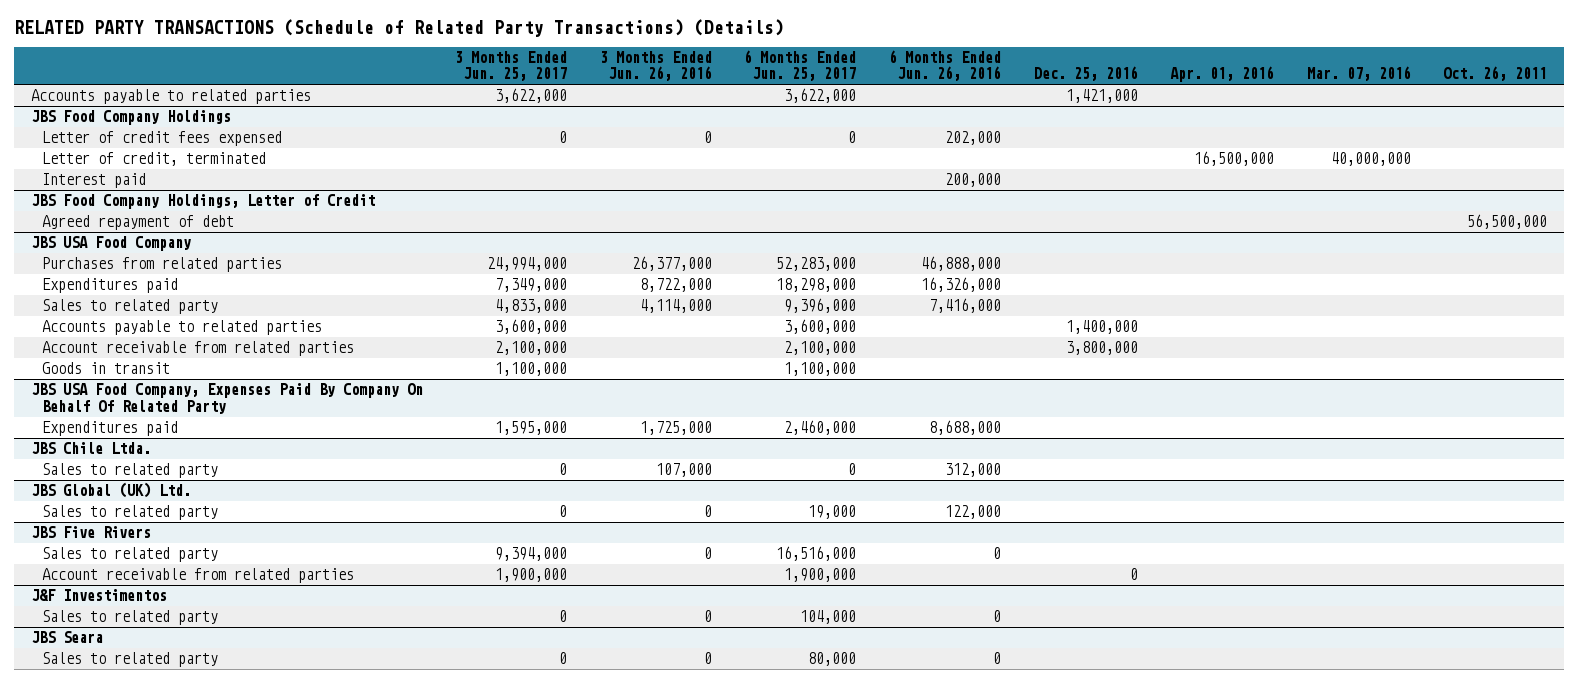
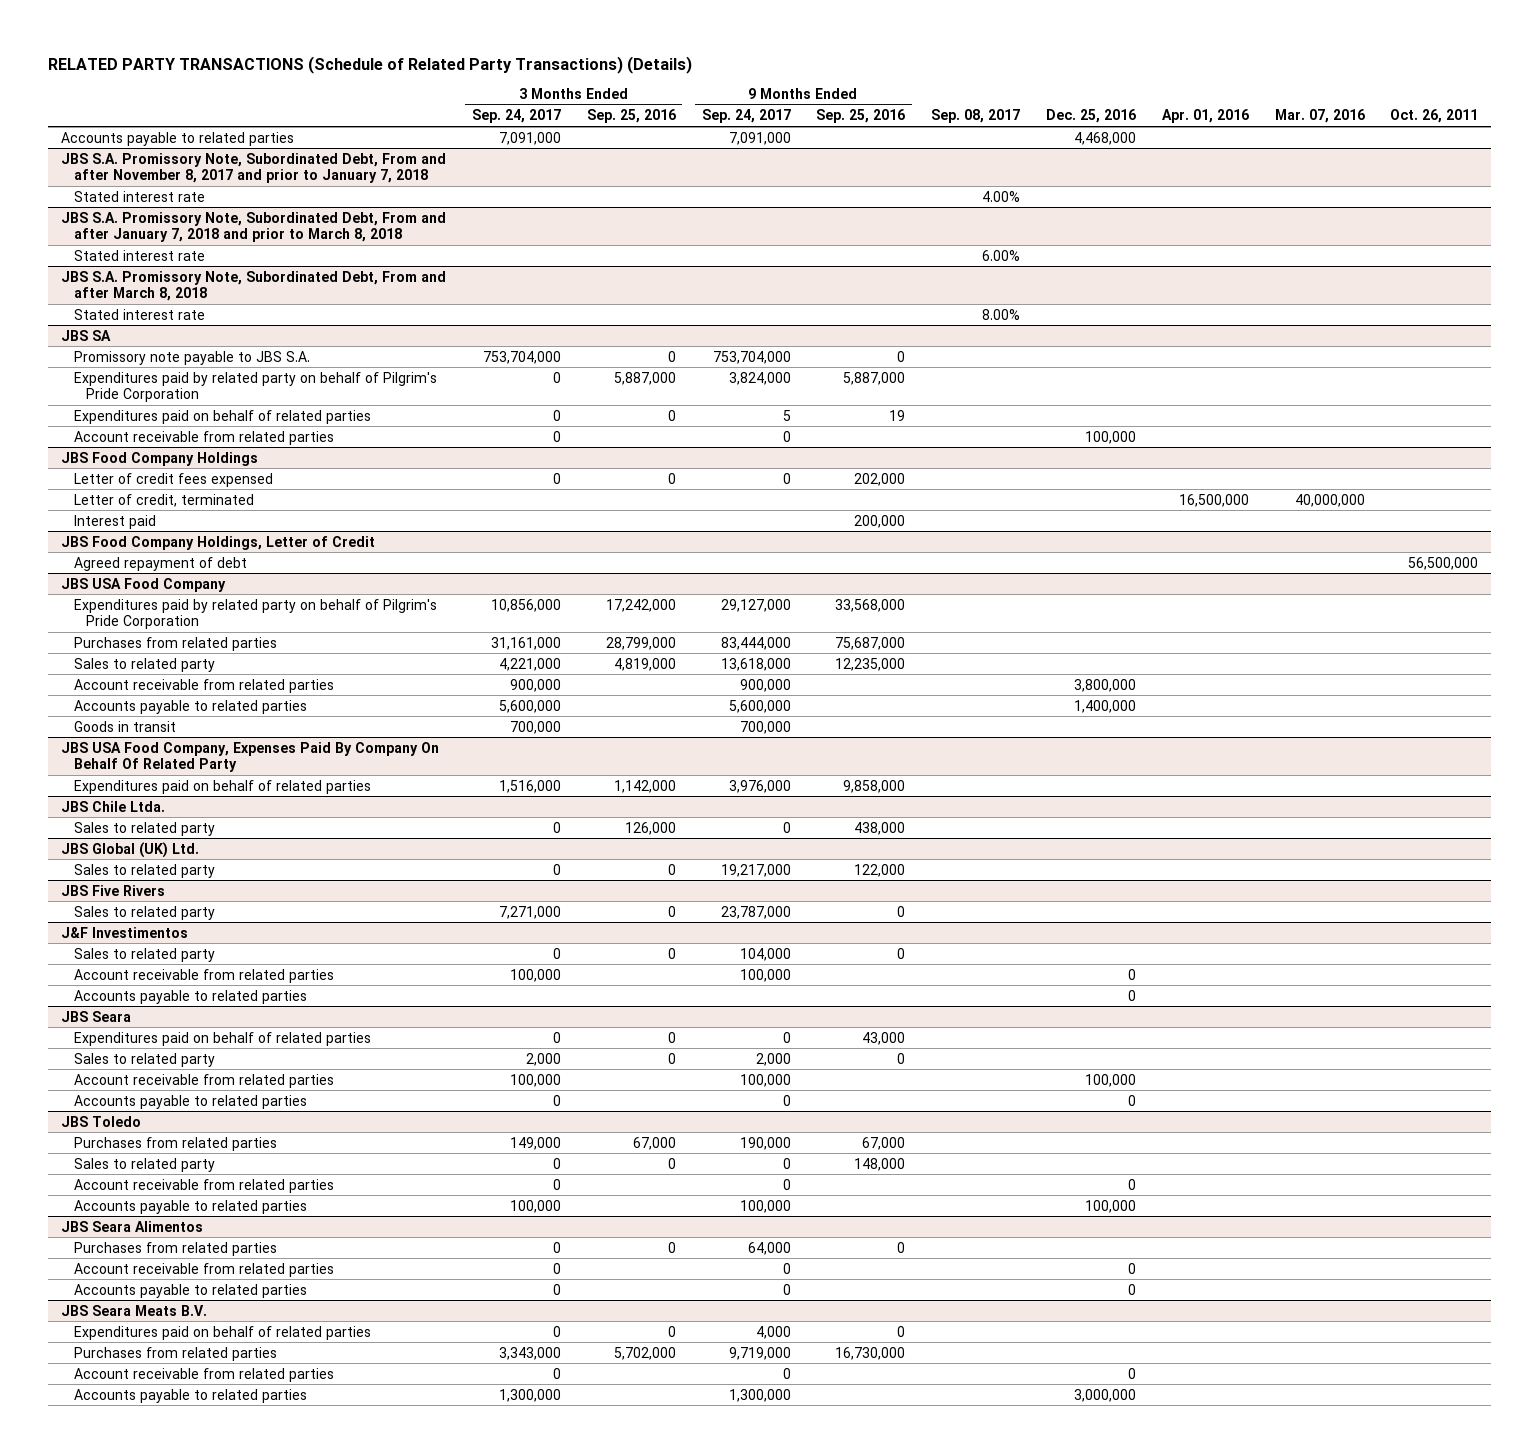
- | 3 Months Ended Jun. 25, 2017 | 3 Months Ended Jun. 26, 2016 | 6 Months Ended Jun. 25, 2017 | 6 Months Ended Jun. 26, 2016 | Dec. 25, 2016 | Apr. 01, 2016 | Mar. 07, 2016 | Oct. 26, 2011
+ | 3 Months Ended Sep. 24, 2017 | 3 Months Ended Sep. 25, 2016 | 9 Months Ended Sep. 24, 2017 | 9 Months Ended Sep. 25, 2016 | Sep. 08, 2017 | Dec. 25, 2016 | Apr. 01, 2016 | Mar. 07, 2016 | Oct. 26, 2011
- Accounts payable to related parties | 3,622,000 | | 3,622,000 | | 1,421,000 | | |
+ Accounts payable to related parties | 7,091,000 | | 7,091,000 | | | 4,468,000 | | |
+ JBS S.A. Promissory Note, Subordinated Debt, From and after November 8, 2017 and prior to January 7, 2018
+ Stated interest rate | | | | | 4.00% | | | |
+ JBS S.A. Promissory Note, Subordinated Debt, From and after January 7, 2018 and prior to March 8, 2018
+ Stated interest rate | | | | | 6.00% | | | |
+ JBS S.A. Promissory Note, Subordinated Debt, From and after March 8, 2018
+ Stated interest rate | | | | | 8.00% | | | |
+ JBS SA
+ Promissory note payable to JBS S.A. | 753,704,000 | 0 | 753,704,000 | 0 | | | | |
+ Expenditures paid by related party on behalf of Pilgrim's Pride Corporation | 0 | 5,887,000 | 3,824,000 | 5,887,000 | | | | |
+ Expenditures paid on behalf of related parties | 0 | 0 | 5 | 19 | | | | |
+ Account receivable from related parties | 0 | | 0 | | | 100,000 | | |
@ JBS USA Food Company
+ Expenditures paid by related party on behalf of Pilgrim's Pride Corporation | 10,856,000 | 17,242,000 | 29,127,000 | 33,568,000 | | | | |
- Expenditures paid | 7,349,000 | 8,722,000 | 18,298,000 | 16,326,000 | | | |
moved down: Accounts payable to related parties | 5,600,000 | | 5,600,000 | | | 1,400,000 | | |
@ JBS USA Food Company, Expenses Paid By Company On Behalf Of Related Party
- Expenditures paid | 1,595,000 | 1,725,000 | 2,460,000 | 8,688,000 | | | |
+ Expenditures paid on behalf of related parties | 1,516,000 | 1,142,000 | 3,976,000 | 9,858,000 | | | | |
@ JBS Five Rivers
- Account receivable from related parties | 1,900,000 | | 1,900,000 | | 0 | | |
@ J&F Investimentos
+ Account receivable from related parties | 100,000 | | 100,000 | | | 0 | | |
+ Accounts payable to related parties | | | | | | 0 | | |
@ JBS Seara
+ Expenditures paid on behalf of related parties | 0 | 0 | 0 | 43,000 | | | | |
+ Account receivable from related parties | 100,000 | | 100,000 | | | 100,000 | | |
+ Accounts payable to related parties | 0 | | 0 | | | 0 | | |
+ JBS Toledo
+ Purchases from related parties | 149,000 | 67,000 | 190,000 | 67,000 | | | | |
+ Sales to related party | 0 | 0 | 0 | 148,000 | | | | |
+ Account receivable from related parties | 0 | | 0 | | | 0 | | |
+ Accounts payable to related parties | 100,000 | | 100,000 | | | 100,000 | | |
+ JBS Seara Alimentos
+ Purchases from related parties | 0 | 0 | 64,000 | 0 | | | | |
+ Account receivable from related parties | 0 | | 0 | | | 0 | | |
+ Accounts payable to related parties | 0 | | 0 | | | 0 | | |
+ JBS Seara Meats B.V.
+ Expenditures paid on behalf of related parties | 0 | 0 | 4,000 | 0 | | | | |
+ Purchases from related parties | 3,343,000 | 5,702,000 | 9,719,000 | 16,730,000 | | | | |
+ Account receivable from related parties | 0 | | 0 | | | 0 | | |
+ Accounts payable to related parties | 1,300,000 | | 1,300,000 | | | 3,000,000 | | |

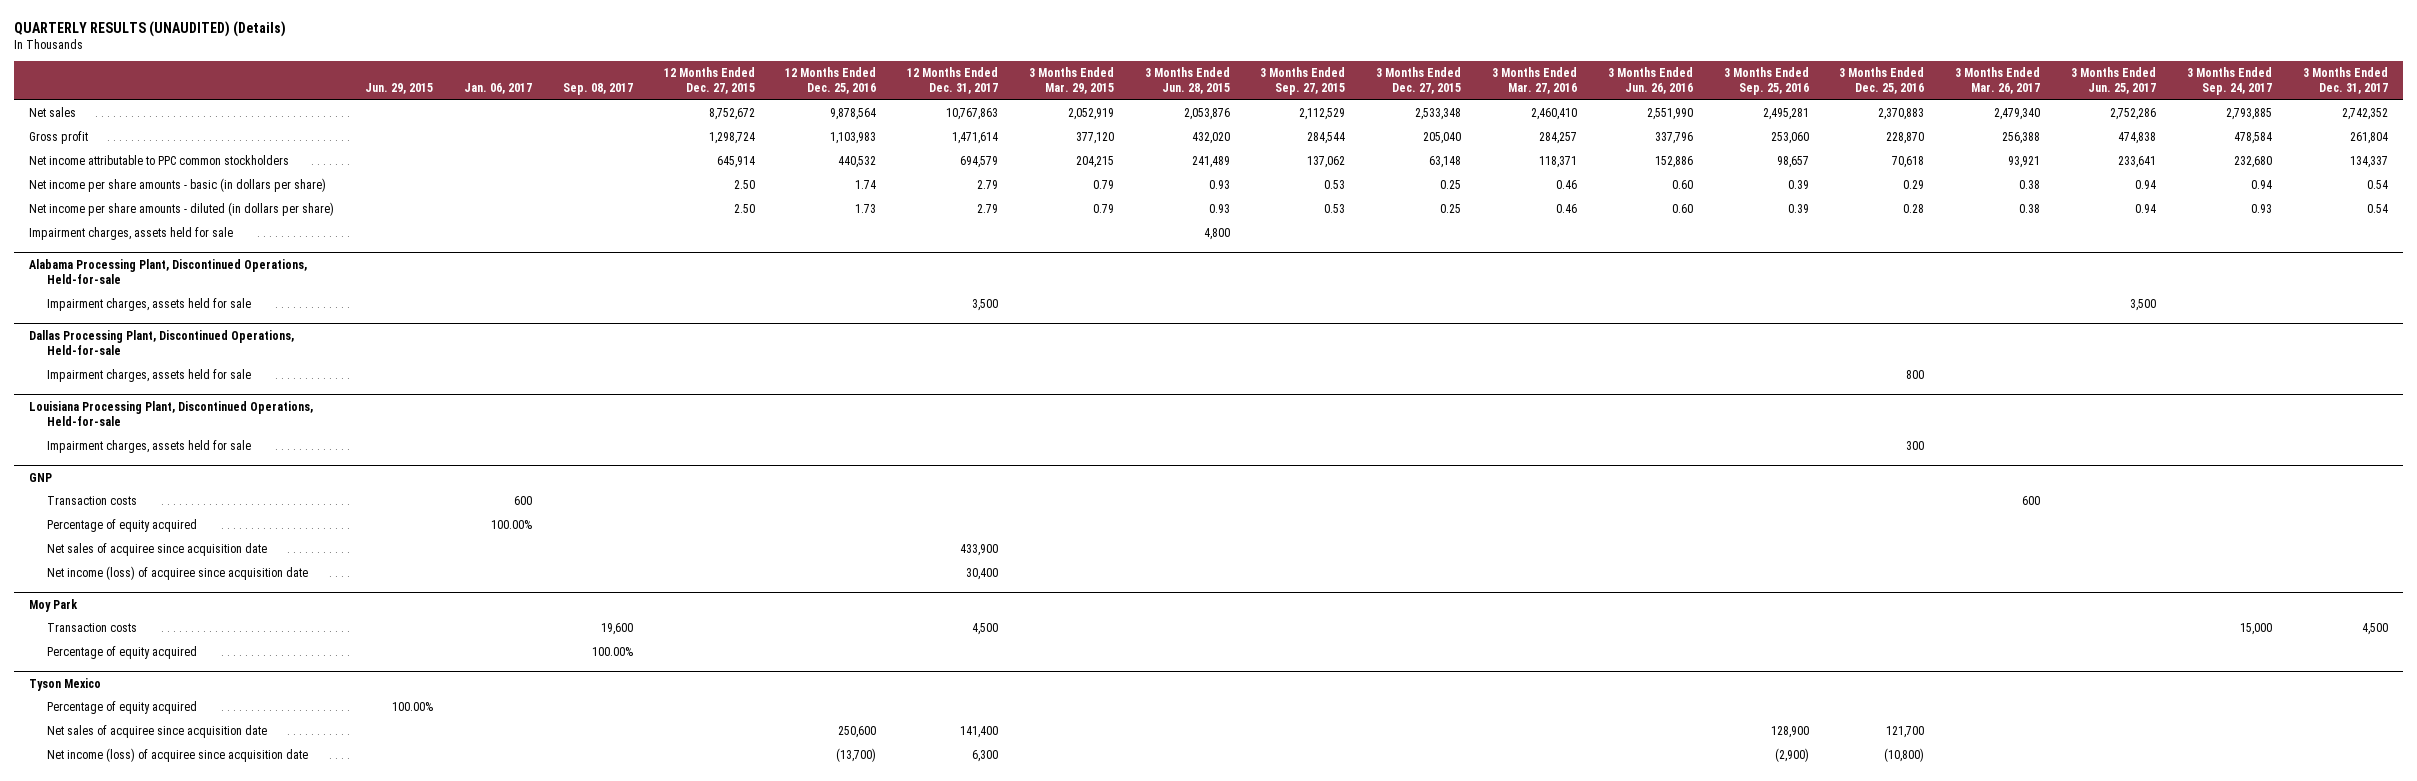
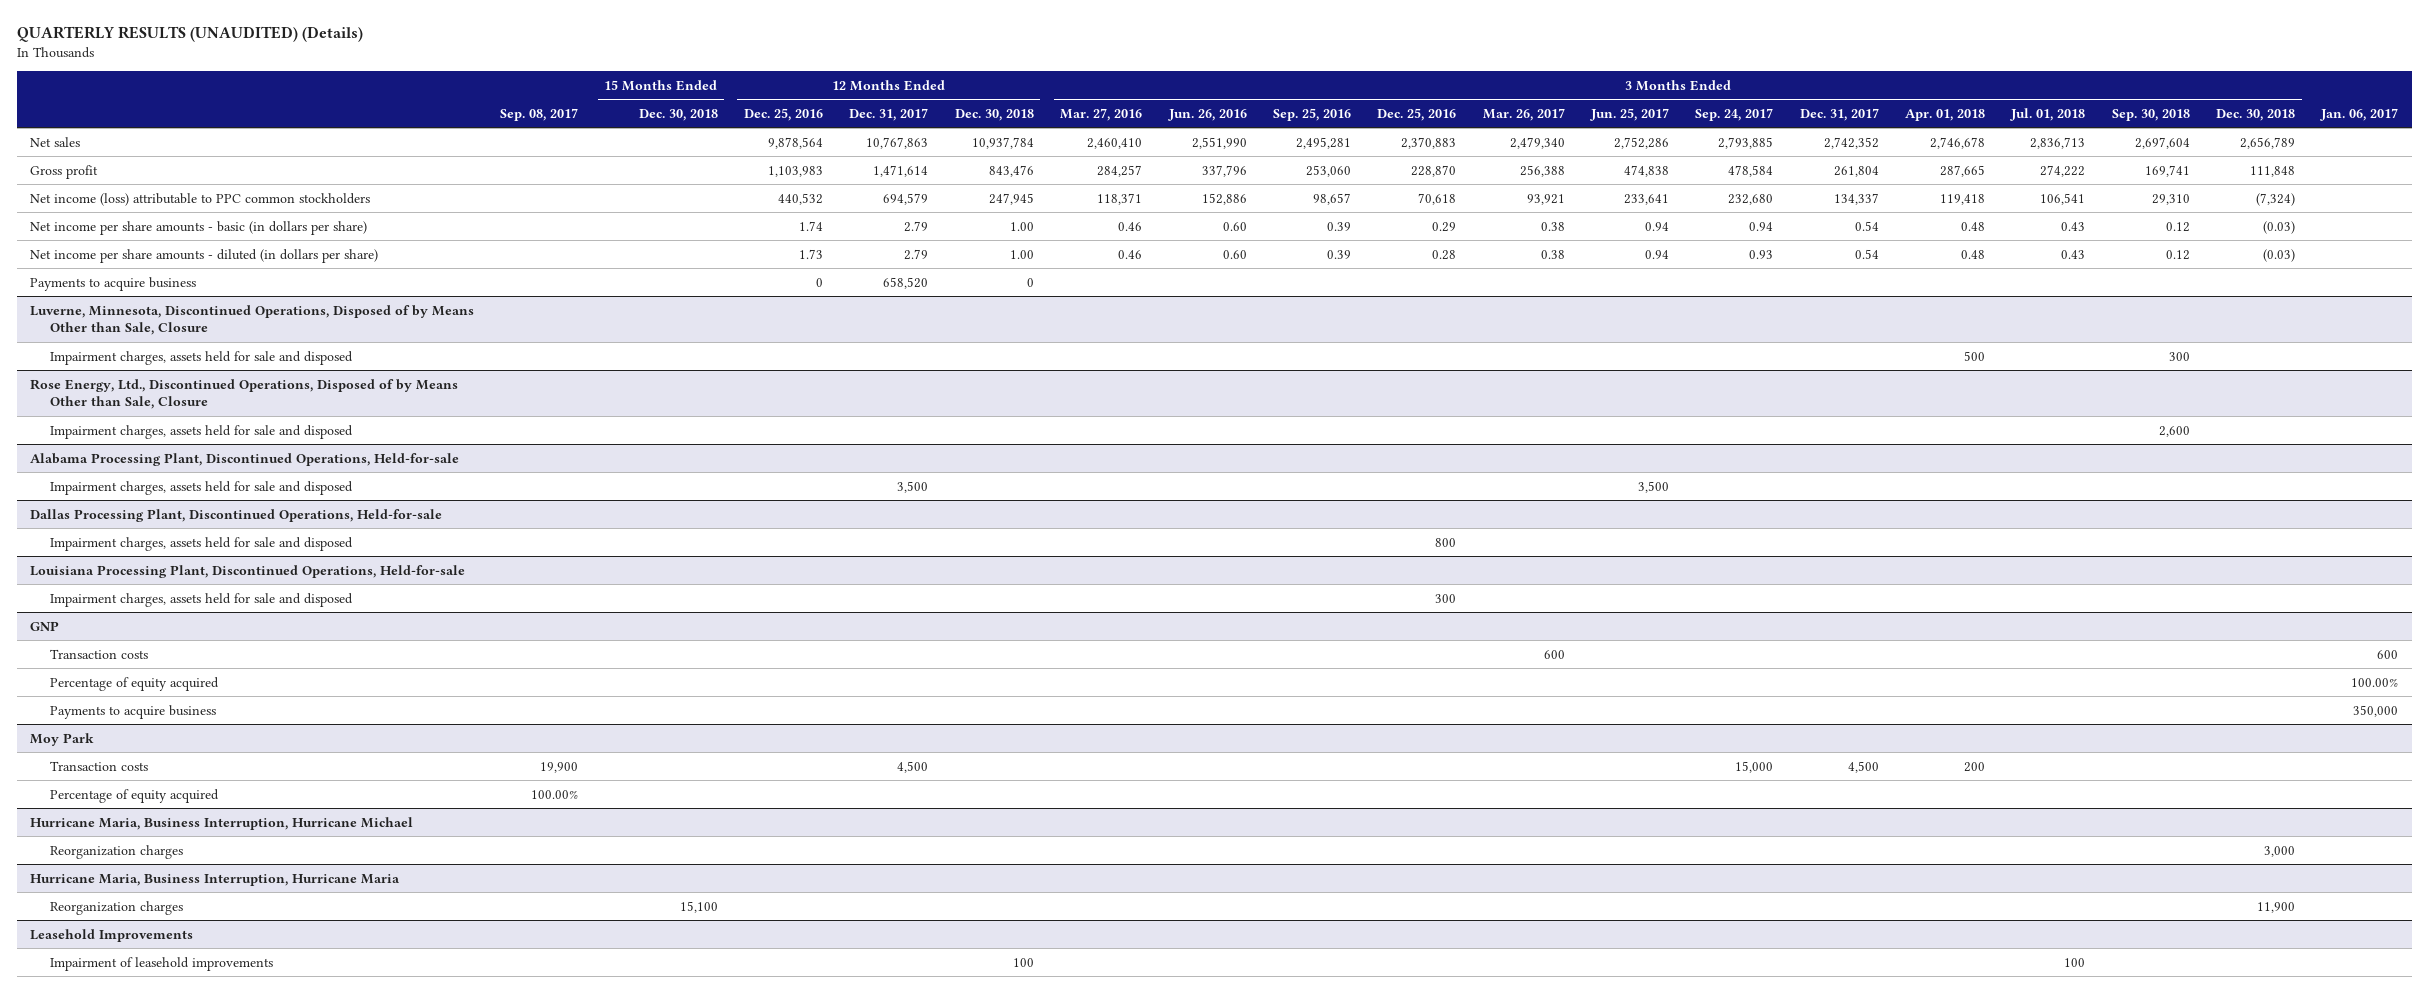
- | Jun. 29, 2015 | Jan. 06, 2017 | Sep. 08, 2017 | 12 Months Ended Dec. 27, 2015 | 12 Months Ended Dec. 25, 2016 | 12 Months Ended Dec. 31, 2017 | 3 Months Ended Mar. 29, 2015 | 3 Months Ended Jun. 28, 2015 | 3 Months Ended Sep. 27, 2015 | 3 Months Ended Dec. 27, 2015 | 3 Months Ended Mar. 27, 2016 | 3 Months Ended Jun. 26, 2016 | 3 Months Ended Sep. 25, 2016 | 3 Months Ended Dec. 25, 2016 | 3 Months Ended Mar. 26, 2017 | 3 Months Ended Jun. 25, 2017 | 3 Months Ended Sep. 24, 2017 | 3 Months Ended Dec. 31, 2017
+ | Sep. 08, 2017 | 15 Months Ended Dec. 30, 2018 | 12 Months Ended Dec. 25, 2016 | 12 Months Ended Dec. 31, 2017 | 12 Months Ended Dec. 30, 2018 | 3 Months Ended Mar. 27, 2016 | 3 Months Ended Jun. 26, 2016 | 3 Months Ended Sep. 25, 2016 | 3 Months Ended Dec. 25, 2016 | 3 Months Ended Mar. 26, 2017 | 3 Months Ended Jun. 25, 2017 | 3 Months Ended Sep. 24, 2017 | 3 Months Ended Dec. 31, 2017 | 3 Months Ended Apr. 01, 2018 | 3 Months Ended Jul. 01, 2018 | 3 Months Ended Sep. 30, 2018 | 3 Months Ended Dec. 30, 2018 | Jan. 06, 2017
- Net income attributable to PPC common stockholders | | | | 645,914 | 440,532 | 694,579 | 204,215 | 241,489 | 137,062 | 63,148 | 118,371 | 152,886 | 98,657 | 70,618 | 93,921 | 233,641 | 232,680 | 134,337
+ Net income (loss) attributable to PPC common stockholders | | | 440,532 | 694,579 | 247,945 | 118,371 | 152,886 | 98,657 | 70,618 | 93,921 | 233,641 | 232,680 | 134,337 | 119,418 | 106,541 | 29,310 | (7,324) |
- Impairment charges, assets held for sale | | | | | | | | 4,800 | | | | | | | | | |
+ Payments to acquire business | | | 0 | 658,520 | 0 | | | | | | | | | | | | |
+ Luverne, Minnesota, Discontinued Operations, Disposed of by Means Other than Sale, Closure
+ Impairment charges, assets held for sale and disposed | | | | | | | | | | | | | | 500 | | 300 | |
+ Rose Energy, Ltd., Discontinued Operations, Disposed of by Means Other than Sale, Closure
+ Impairment charges, assets held for sale and disposed | | | | | | | | | | | | | | | | 2,600 | |
@ Alabama Processing Plant, Discontinued Operations, Held-for-sale
- Impairment charges, assets held for sale | | | | | | 3,500 | | | | | | | | | | 3,500 | |
+ Impairment charges, assets held for sale and disposed | | | | 3,500 | | | | | | | 3,500 | | | | | | |
@ Dallas Processing Plant, Discontinued Operations, Held-for-sale
- Impairment charges, assets held for sale | | | | | | | | | | | | | | 800 | | | |
+ Impairment charges, assets held for sale and disposed | | | | | | | | | 800 | | | | | | | | |
@ Louisiana Processing Plant, Discontinued Operations, Held-for-sale
- Impairment charges, assets held for sale | | | | | | | | | | | | | | 300 | | | |
+ Impairment charges, assets held for sale and disposed | | | | | | | | | 300 | | | | | | | | |
@ GNP
- Net sales of acquiree since acquisition date | | | | | | 433,900 | | | | | | | | | | | |
- Net income (loss) of acquiree since acquisition date | | | | | | 30,400 | | | | | | | | | | | |
+ Payments to acquire business | | | | | | | | | | | | | | | | | | 350,000
@ Moy Park
- Transaction costs | | | 19,600 | | | 4,500 | | | | | | | | | | | 15,000 | 4,500
+ Transaction costs | 19,900 | | | 4,500 | | | | | | | | 15,000 | 4,500 | 200 | | | |
- Tyson Mexico
- Percentage of equity acquired | 100.00% | | | | | | | | | | | | | | | | |
- Net sales of acquiree since acquisition date | | | | | 250,600 | 141,400 | | | | | | | 128,900 | 121,700 | | | |
- Net income (loss) of acquiree since acquisition date | | | | | (13,700) | 6,300 | | | | | | | (2,900) | (10,800) | | | |
+ Hurricane Maria, Business Interruption, Hurricane Michael
+ Reorganization charges | | | | | | | | | | | | | | | | | 3,000 |
+ Hurricane Maria, Business Interruption, Hurricane Maria
+ Reorganization charges | | 15,100 | | | | | | | | | | | | | | | 11,900 |
+ Leasehold Improvements
+ Impairment of leasehold improvements | | | | | 100 | | | | | | | | | | 100 | | |

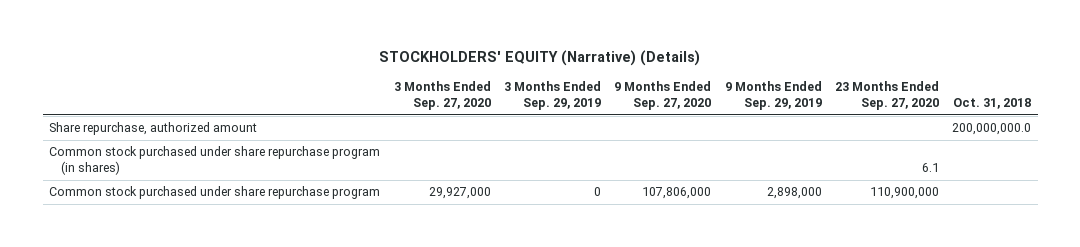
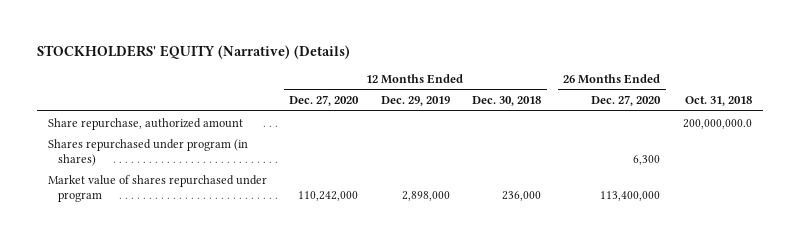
- | 3 Months Ended Sep. 27, 2020 | 3 Months Ended Sep. 29, 2019 | 9 Months Ended Sep. 27, 2020 | 9 Months Ended Sep. 29, 2019 | 23 Months Ended Sep. 27, 2020 | Oct. 31, 2018
+ | 12 Months Ended Dec. 27, 2020 | 12 Months Ended Dec. 29, 2019 | 12 Months Ended Dec. 30, 2018 | 26 Months Ended Dec. 27, 2020 | Oct. 31, 2018
- Common stock purchased under share repurchase program (in shares) | | | | | 6.1 |
- Common stock purchased under share repurchase program | 29,927,000 | 0 | 107,806,000 | 2,898,000 | 110,900,000 |
+ Shares repurchased under program (in shares) | | | | 6,300 |
+ Market value of shares repurchased under program | 110,242,000 | 2,898,000 | 236,000 | 113,400,000 |

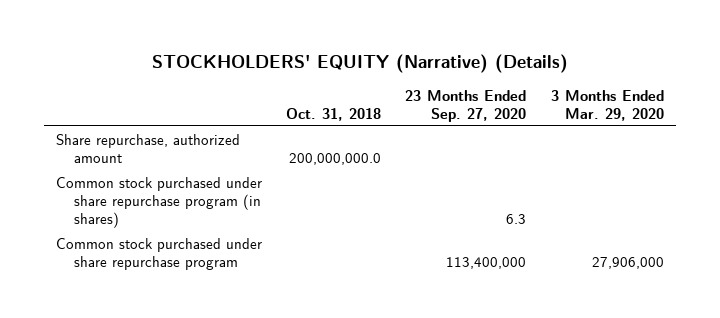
- | 12 Months Ended Dec. 27, 2020 | 12 Months Ended Dec. 29, 2019 | 12 Months Ended Dec. 30, 2018 | 26 Months Ended Dec. 27, 2020 | Oct. 31, 2018
+ | Oct. 31, 2018 | 23 Months Ended Sep. 27, 2020 | 3 Months Ended Mar. 29, 2020
- Shares repurchased under program (in shares) | | | | 6,300 |
- Market value of shares repurchased under program | 110,242,000 | 2,898,000 | 236,000 | 113,400,000 |
+ Common stock purchased under share repurchase program (in shares) | | 6.3 |
+ Common stock purchased under share repurchase program | | 113,400,000 | 27,906,000

